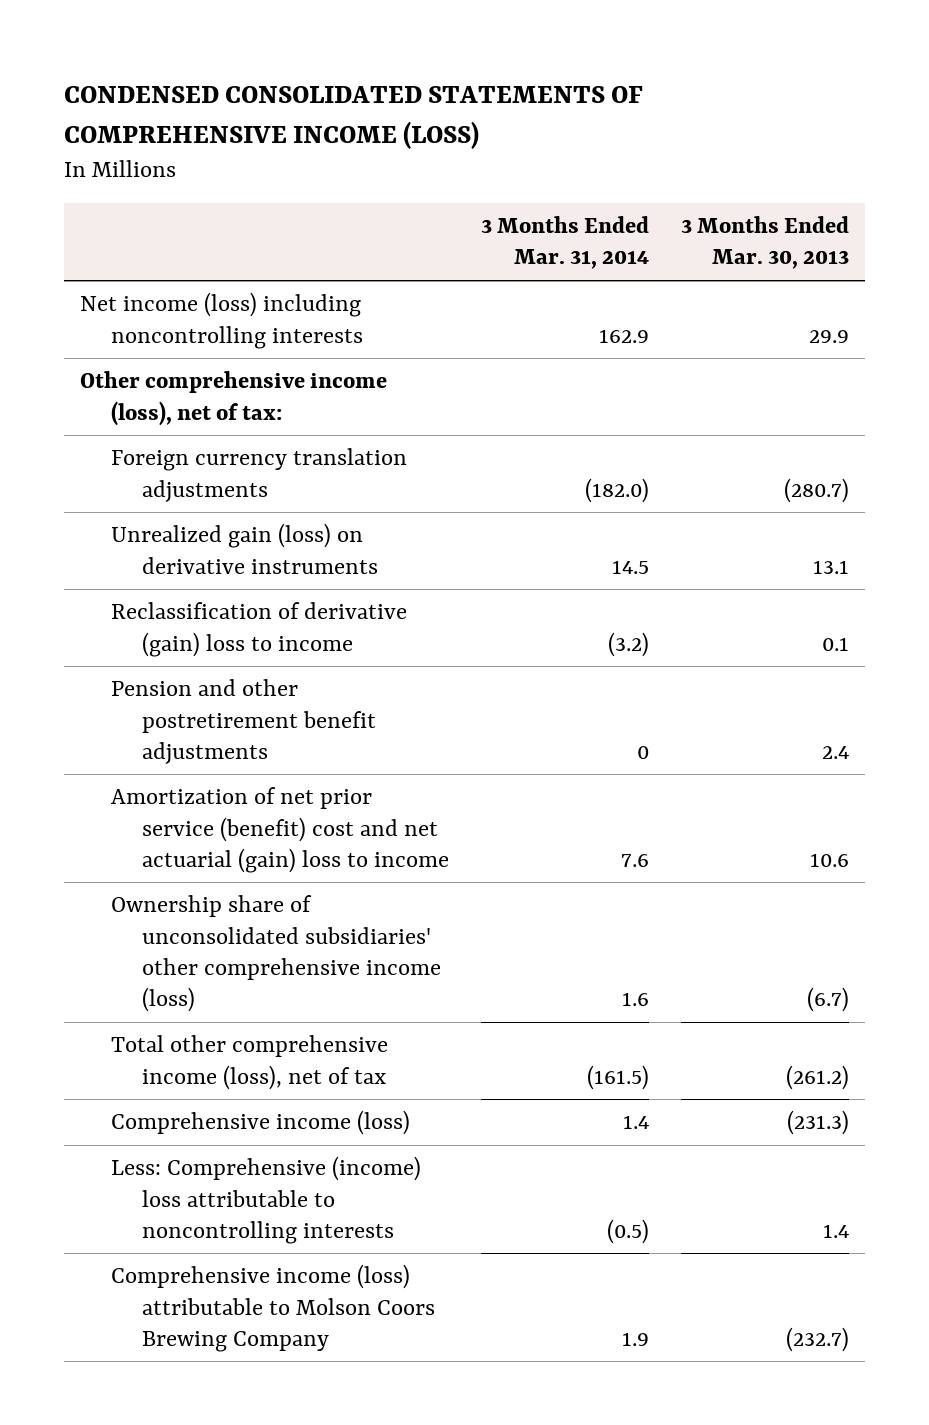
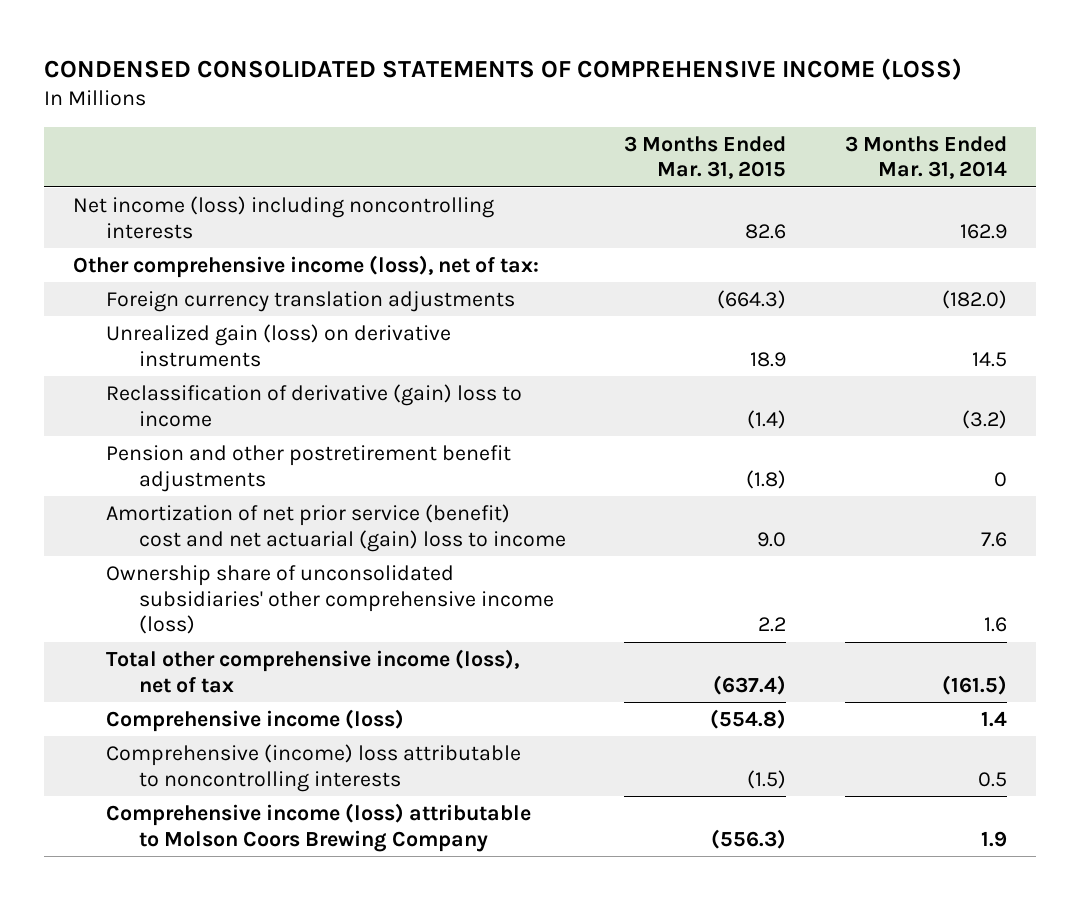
- | 3 Months Ended Mar. 31, 2014 | 3 Months Ended Mar. 30, 2013
+ | 3 Months Ended Mar. 31, 2015 | 3 Months Ended Mar. 31, 2014
- Less: Comprehensive (income) loss attributable to noncontrolling interests | (0.5) | 1.4
+ Comprehensive (income) loss attributable to noncontrolling interests | (1.5) | 0.5

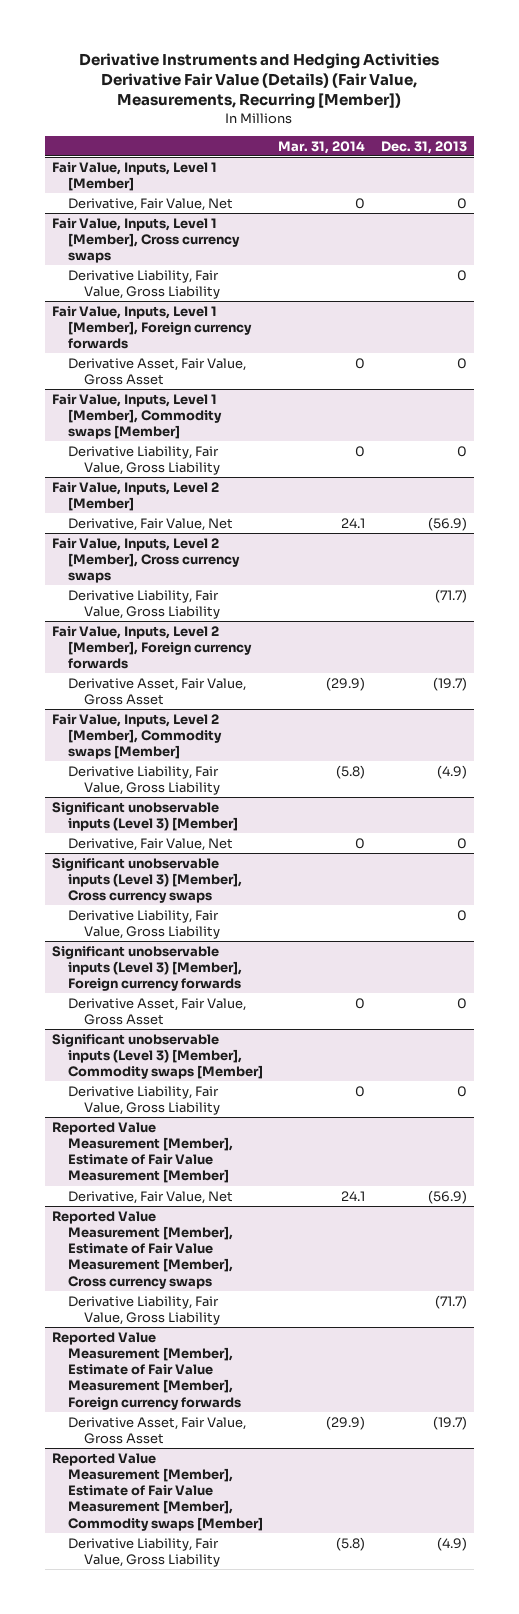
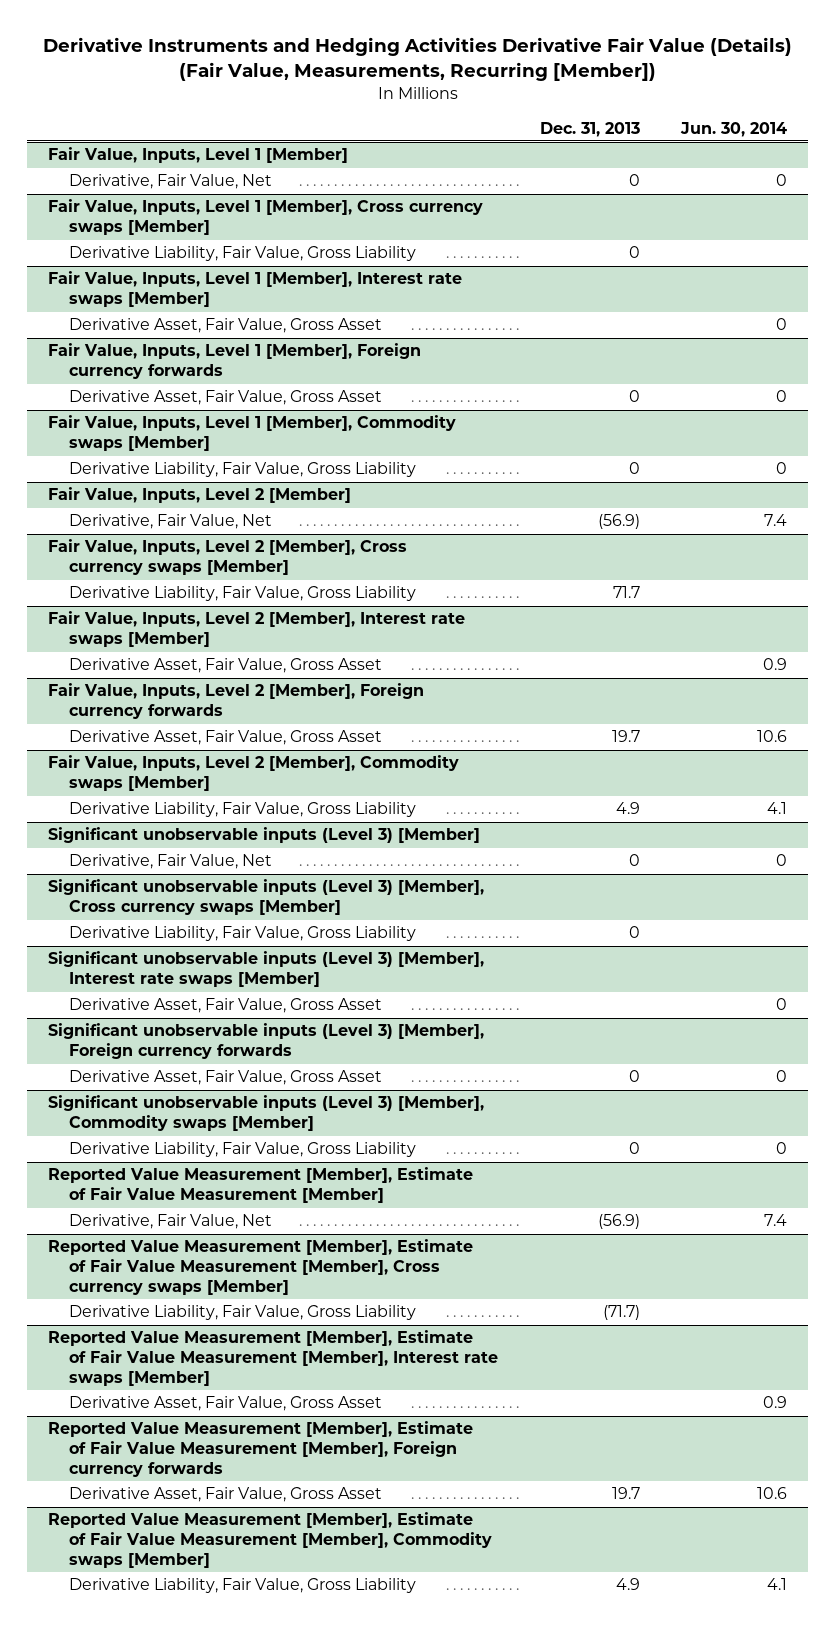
- | Mar. 31, 2014 | Dec. 31, 2013
+ | Dec. 31, 2013 | Jun. 30, 2014
- Fair Value, Inputs, Level 1 [Member], Cross currency swaps
+ Fair Value, Inputs, Level 1 [Member], Cross currency swaps [Member]
+ Fair Value, Inputs, Level 1 [Member], Interest rate swaps [Member]
+ Derivative Asset, Fair Value, Gross Asset | | 0
- Fair Value, Inputs, Level 2 [Member], Cross currency swaps
- Derivative Liability, Fair Value, Gross Liability | | (71.7)
+ Fair Value, Inputs, Level 2 [Member], Cross currency swaps [Member]
+ Derivative Liability, Fair Value, Gross Liability | 71.7 |
+ Fair Value, Inputs, Level 2 [Member], Interest rate swaps [Member]
+ Derivative Asset, Fair Value, Gross Asset | | 0.9
@ Fair Value, Inputs, Level 2 [Member], Foreign currency forwards
- Derivative Asset, Fair Value, Gross Asset | (29.9) | (19.7)
+ Derivative Asset, Fair Value, Gross Asset | 19.7 | 10.6
@ Fair Value, Inputs, Level 2 [Member], Commodity swaps [Member]
- Derivative Liability, Fair Value, Gross Liability | (5.8) | (4.9)
+ Derivative Liability, Fair Value, Gross Liability | 4.9 | 4.1
- Significant unobservable inputs (Level 3) [Member], Cross currency swaps
+ Significant unobservable inputs (Level 3) [Member], Cross currency swaps [Member]
+ Significant unobservable inputs (Level 3) [Member], Interest rate swaps [Member]
+ Derivative Asset, Fair Value, Gross Asset | | 0
- Reported Value Measurement [Member], Estimate of Fair Value Measurement [Member], Cross currency swaps
+ Reported Value Measurement [Member], Estimate of Fair Value Measurement [Member], Cross currency swaps [Member]
+ Reported Value Measurement [Member], Estimate of Fair Value Measurement [Member], Interest rate swaps [Member]
+ Derivative Asset, Fair Value, Gross Asset | | 0.9
@ Reported Value Measurement [Member], Estimate of Fair Value Measurement [Member], Foreign currency forwards
- Derivative Asset, Fair Value, Gross Asset | (29.9) | (19.7)
+ Derivative Asset, Fair Value, Gross Asset | 19.7 | 10.6
@ Reported Value Measurement [Member], Estimate of Fair Value Measurement [Member], Commodity swaps [Member]
- Derivative Liability, Fair Value, Gross Liability | (5.8) | (4.9)
+ Derivative Liability, Fair Value, Gross Liability | 4.9 | 4.1

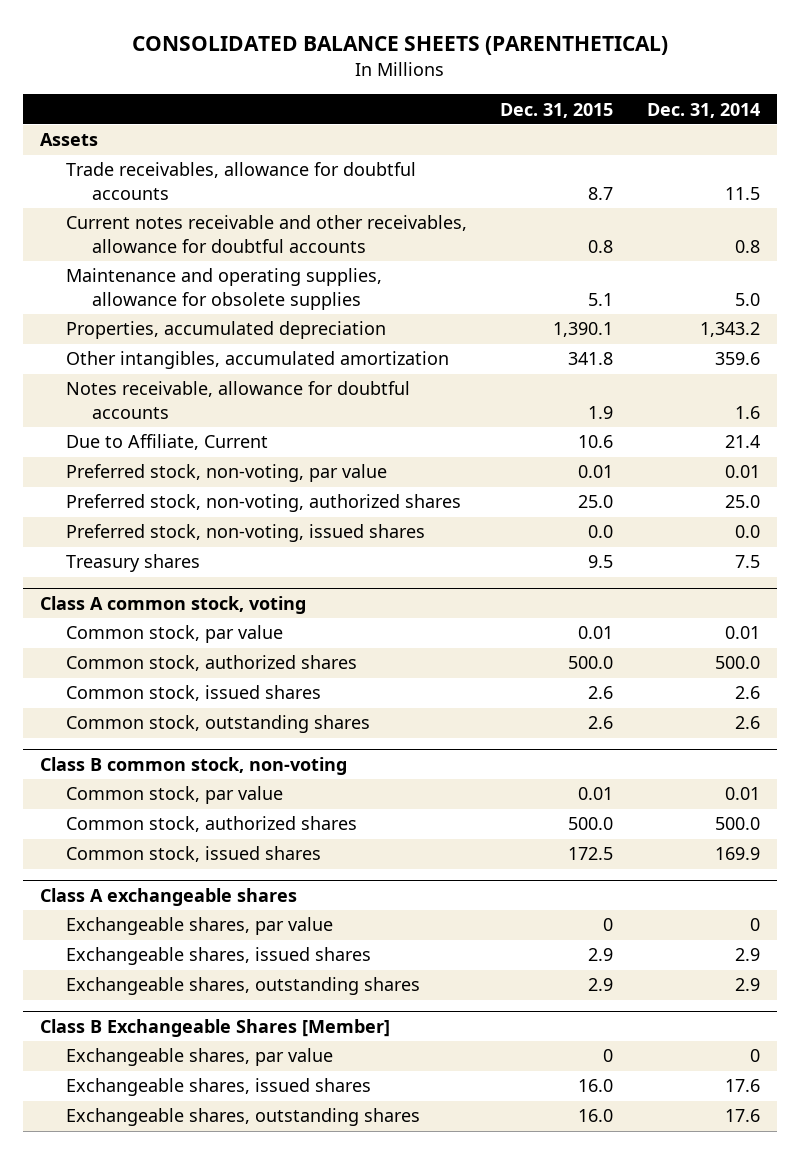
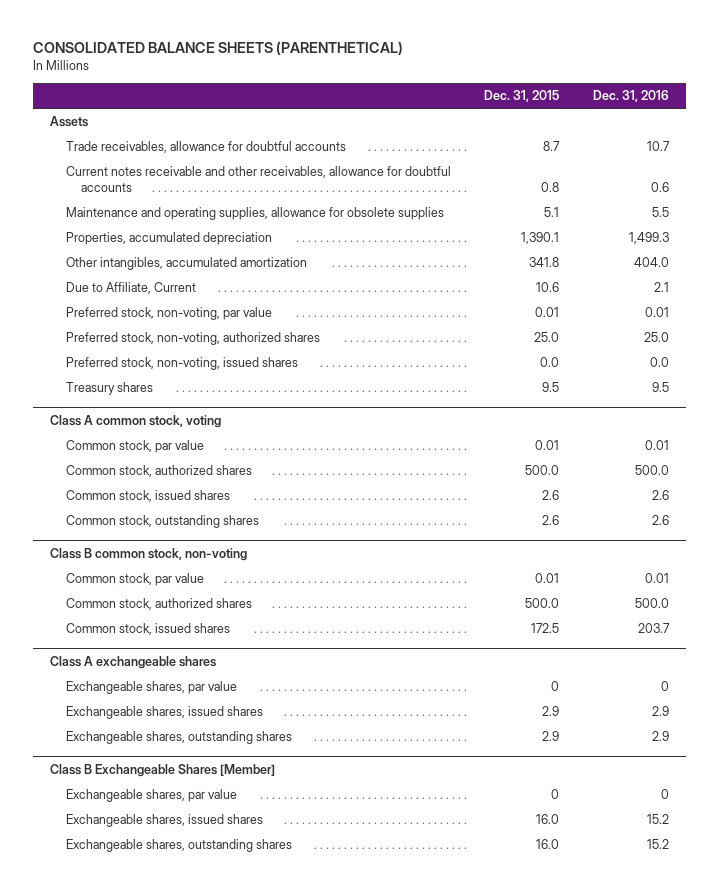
- | Dec. 31, 2015 | Dec. 31, 2014
+ | Dec. 31, 2015 | Dec. 31, 2016
- Notes receivable, allowance for doubtful accounts | 1.9 | 1.6

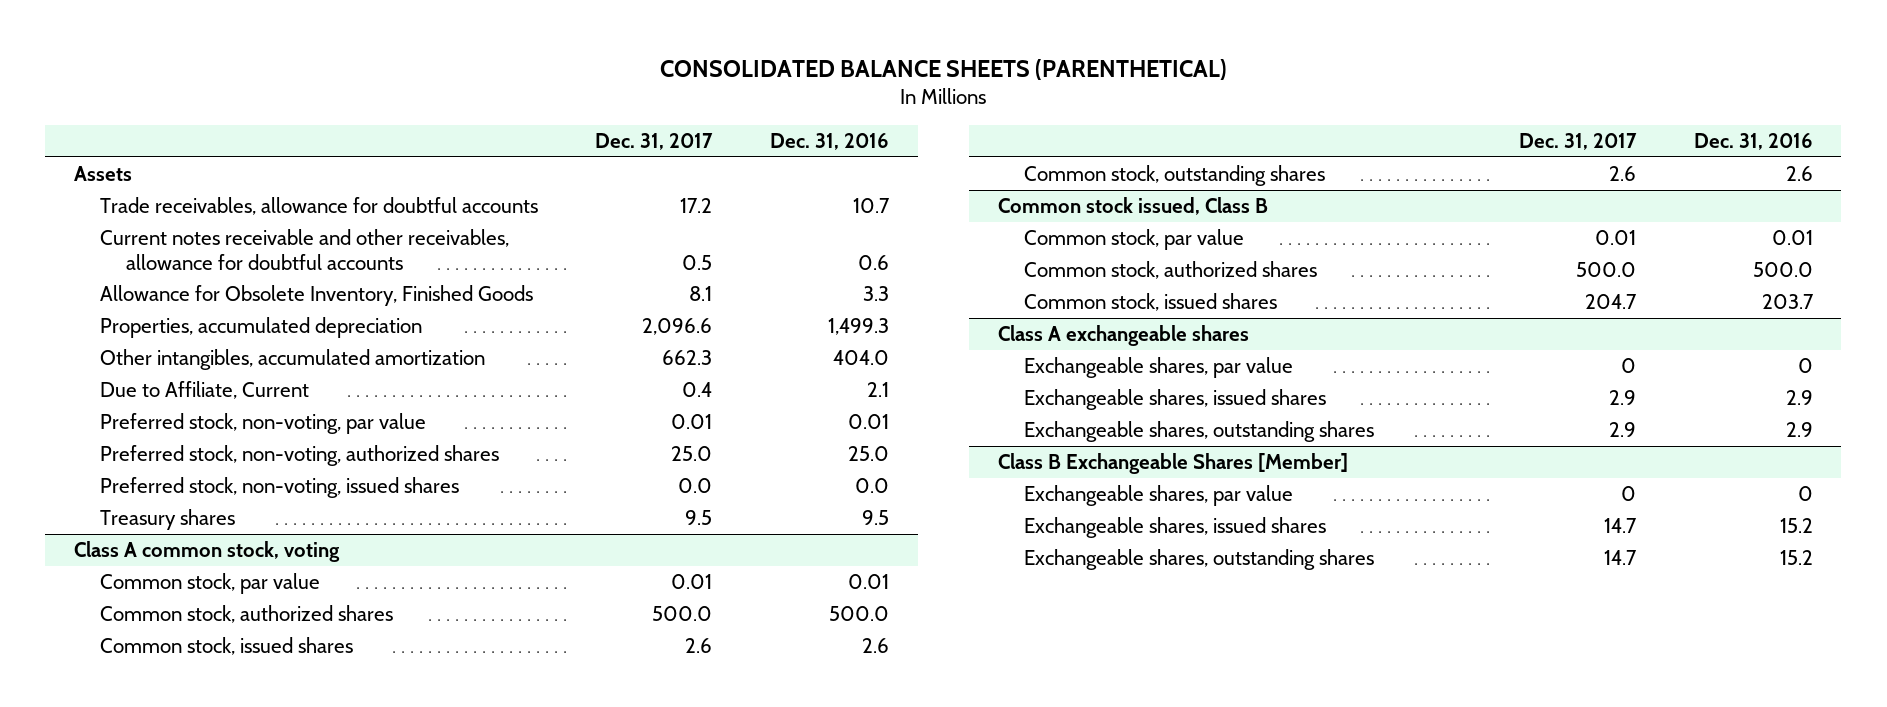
- | Dec. 31, 2015 | Dec. 31, 2016
+ | Dec. 31, 2017 | Dec. 31, 2016
- Maintenance and operating supplies, allowance for obsolete supplies | 5.1 | 5.5
+ Allowance for Obsolete Inventory, Finished Goods | 8.1 | 3.3
- Class B common stock, non-voting
+ Common stock issued, Class B

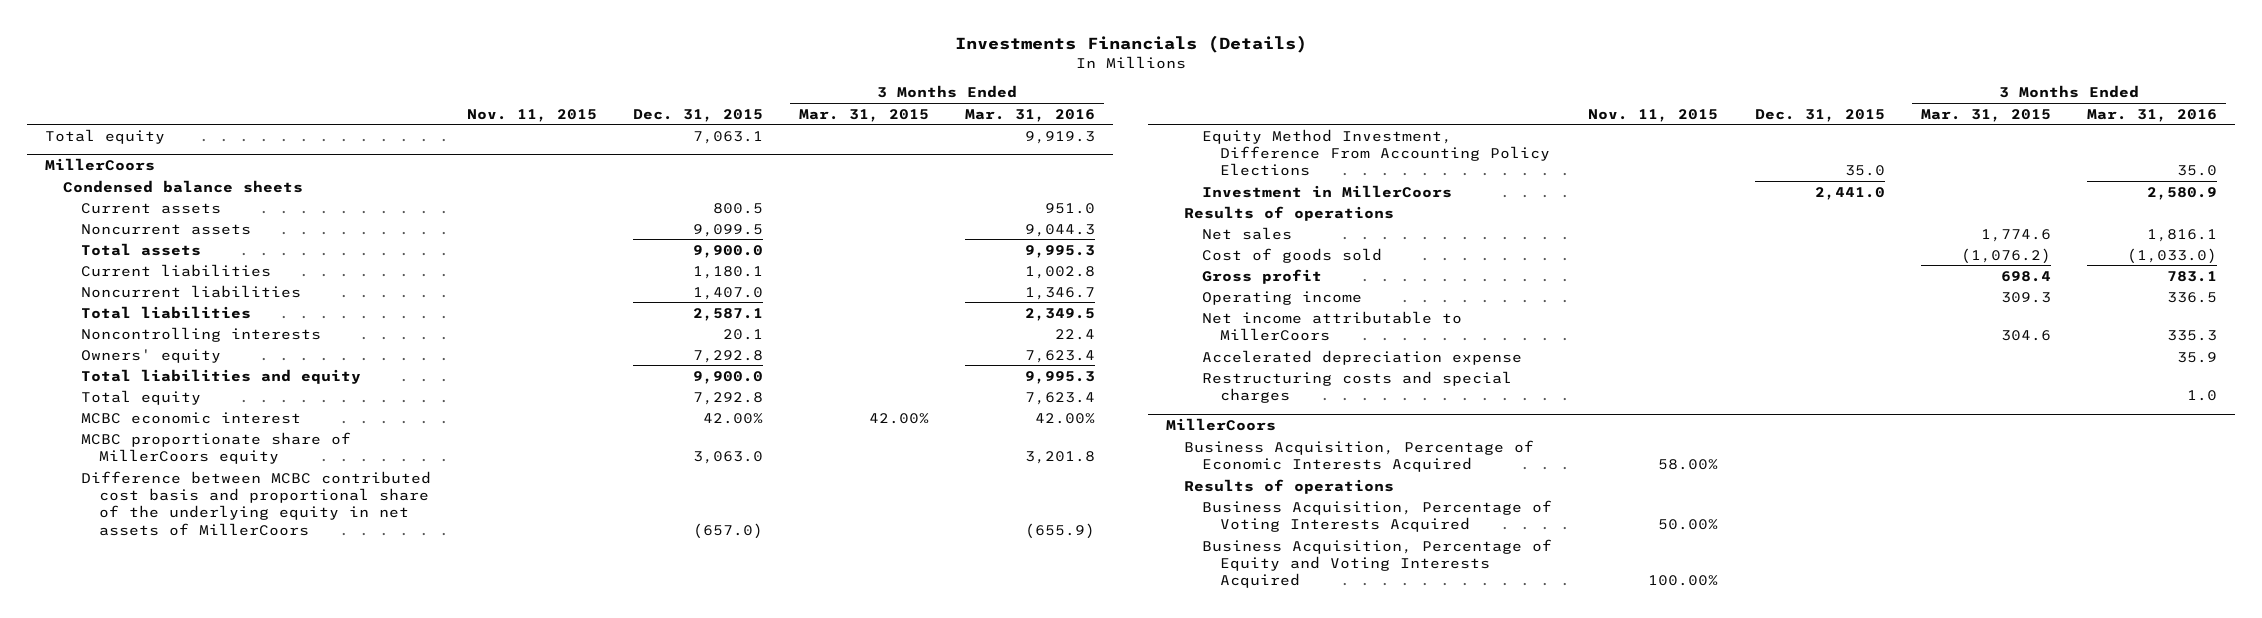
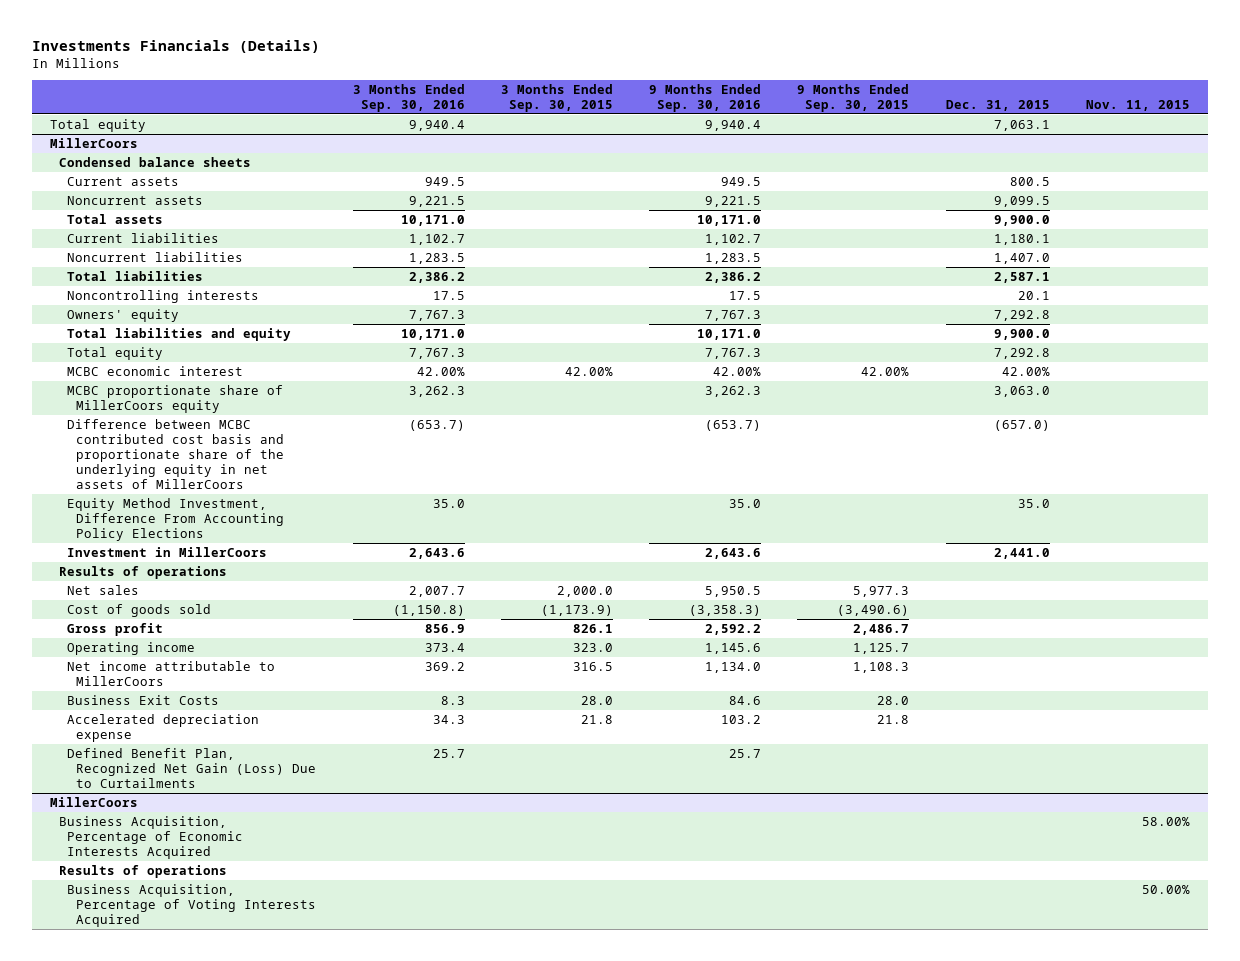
- | Nov. 11, 2015 | Dec. 31, 2015 | 3 Months Ended Mar. 31, 2015 | 3 Months Ended Mar. 31, 2016
+ | 3 Months Ended Sep. 30, 2016 | 3 Months Ended Sep. 30, 2015 | 9 Months Ended Sep. 30, 2016 | 9 Months Ended Sep. 30, 2015 | Dec. 31, 2015 | Nov. 11, 2015
@ MillerCoors
- Difference between MCBC contributed cost basis and proportional share of the underlying equity in net assets of MillerCoors | | (657.0) | | (655.9)
+ Difference between MCBC contributed cost basis and proportionate share of the underlying equity in net assets of MillerCoors | (653.7) | | (653.7) | | (657.0) |
+ Business Exit Costs | 8.3 | 28.0 | 84.6 | 28.0 | |
- Restructuring costs and special charges | | | | 1.0
+ Defined Benefit Plan, Recognized Net Gain (Loss) Due to Curtailments | 25.7 | | 25.7 | | |
- Business Acquisition, Percentage of Equity and Voting Interests Acquired | 100.00% | | |

